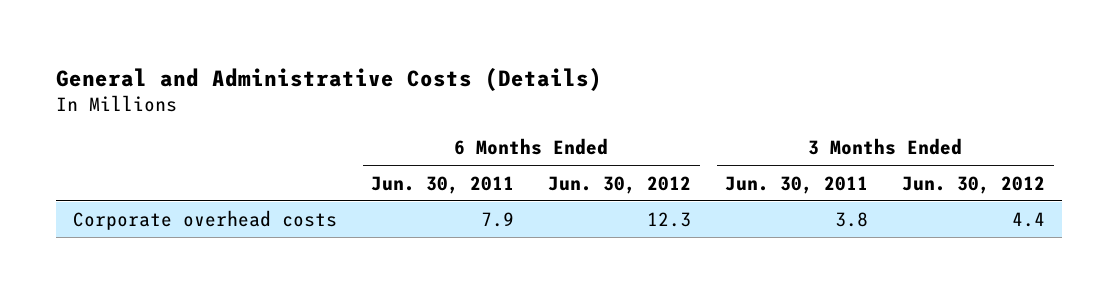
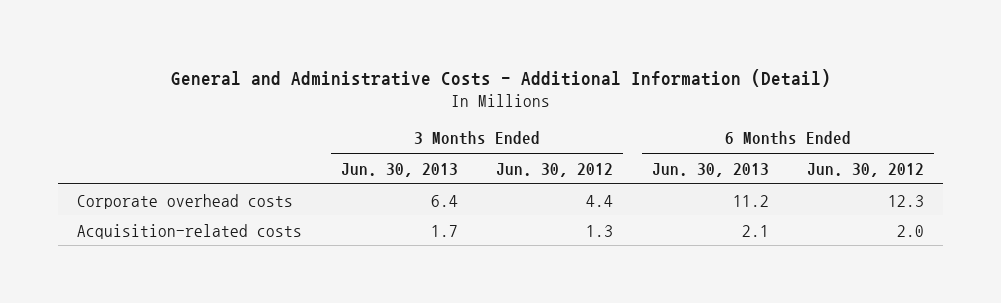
- General and Administrative Costs (Details)
+ General and Administrative Costs - Additional Information (Detail)
- | 6 Months Ended Jun. 30, 2011 | 6 Months Ended Jun. 30, 2012 | 3 Months Ended Jun. 30, 2011 | 3 Months Ended Jun. 30, 2012
+ | 3 Months Ended Jun. 30, 2013 | 3 Months Ended Jun. 30, 2012 | 6 Months Ended Jun. 30, 2013 | 6 Months Ended Jun. 30, 2012
+ Acquisition-related costs | 1.7 | 1.3 | 2.1 | 2.0

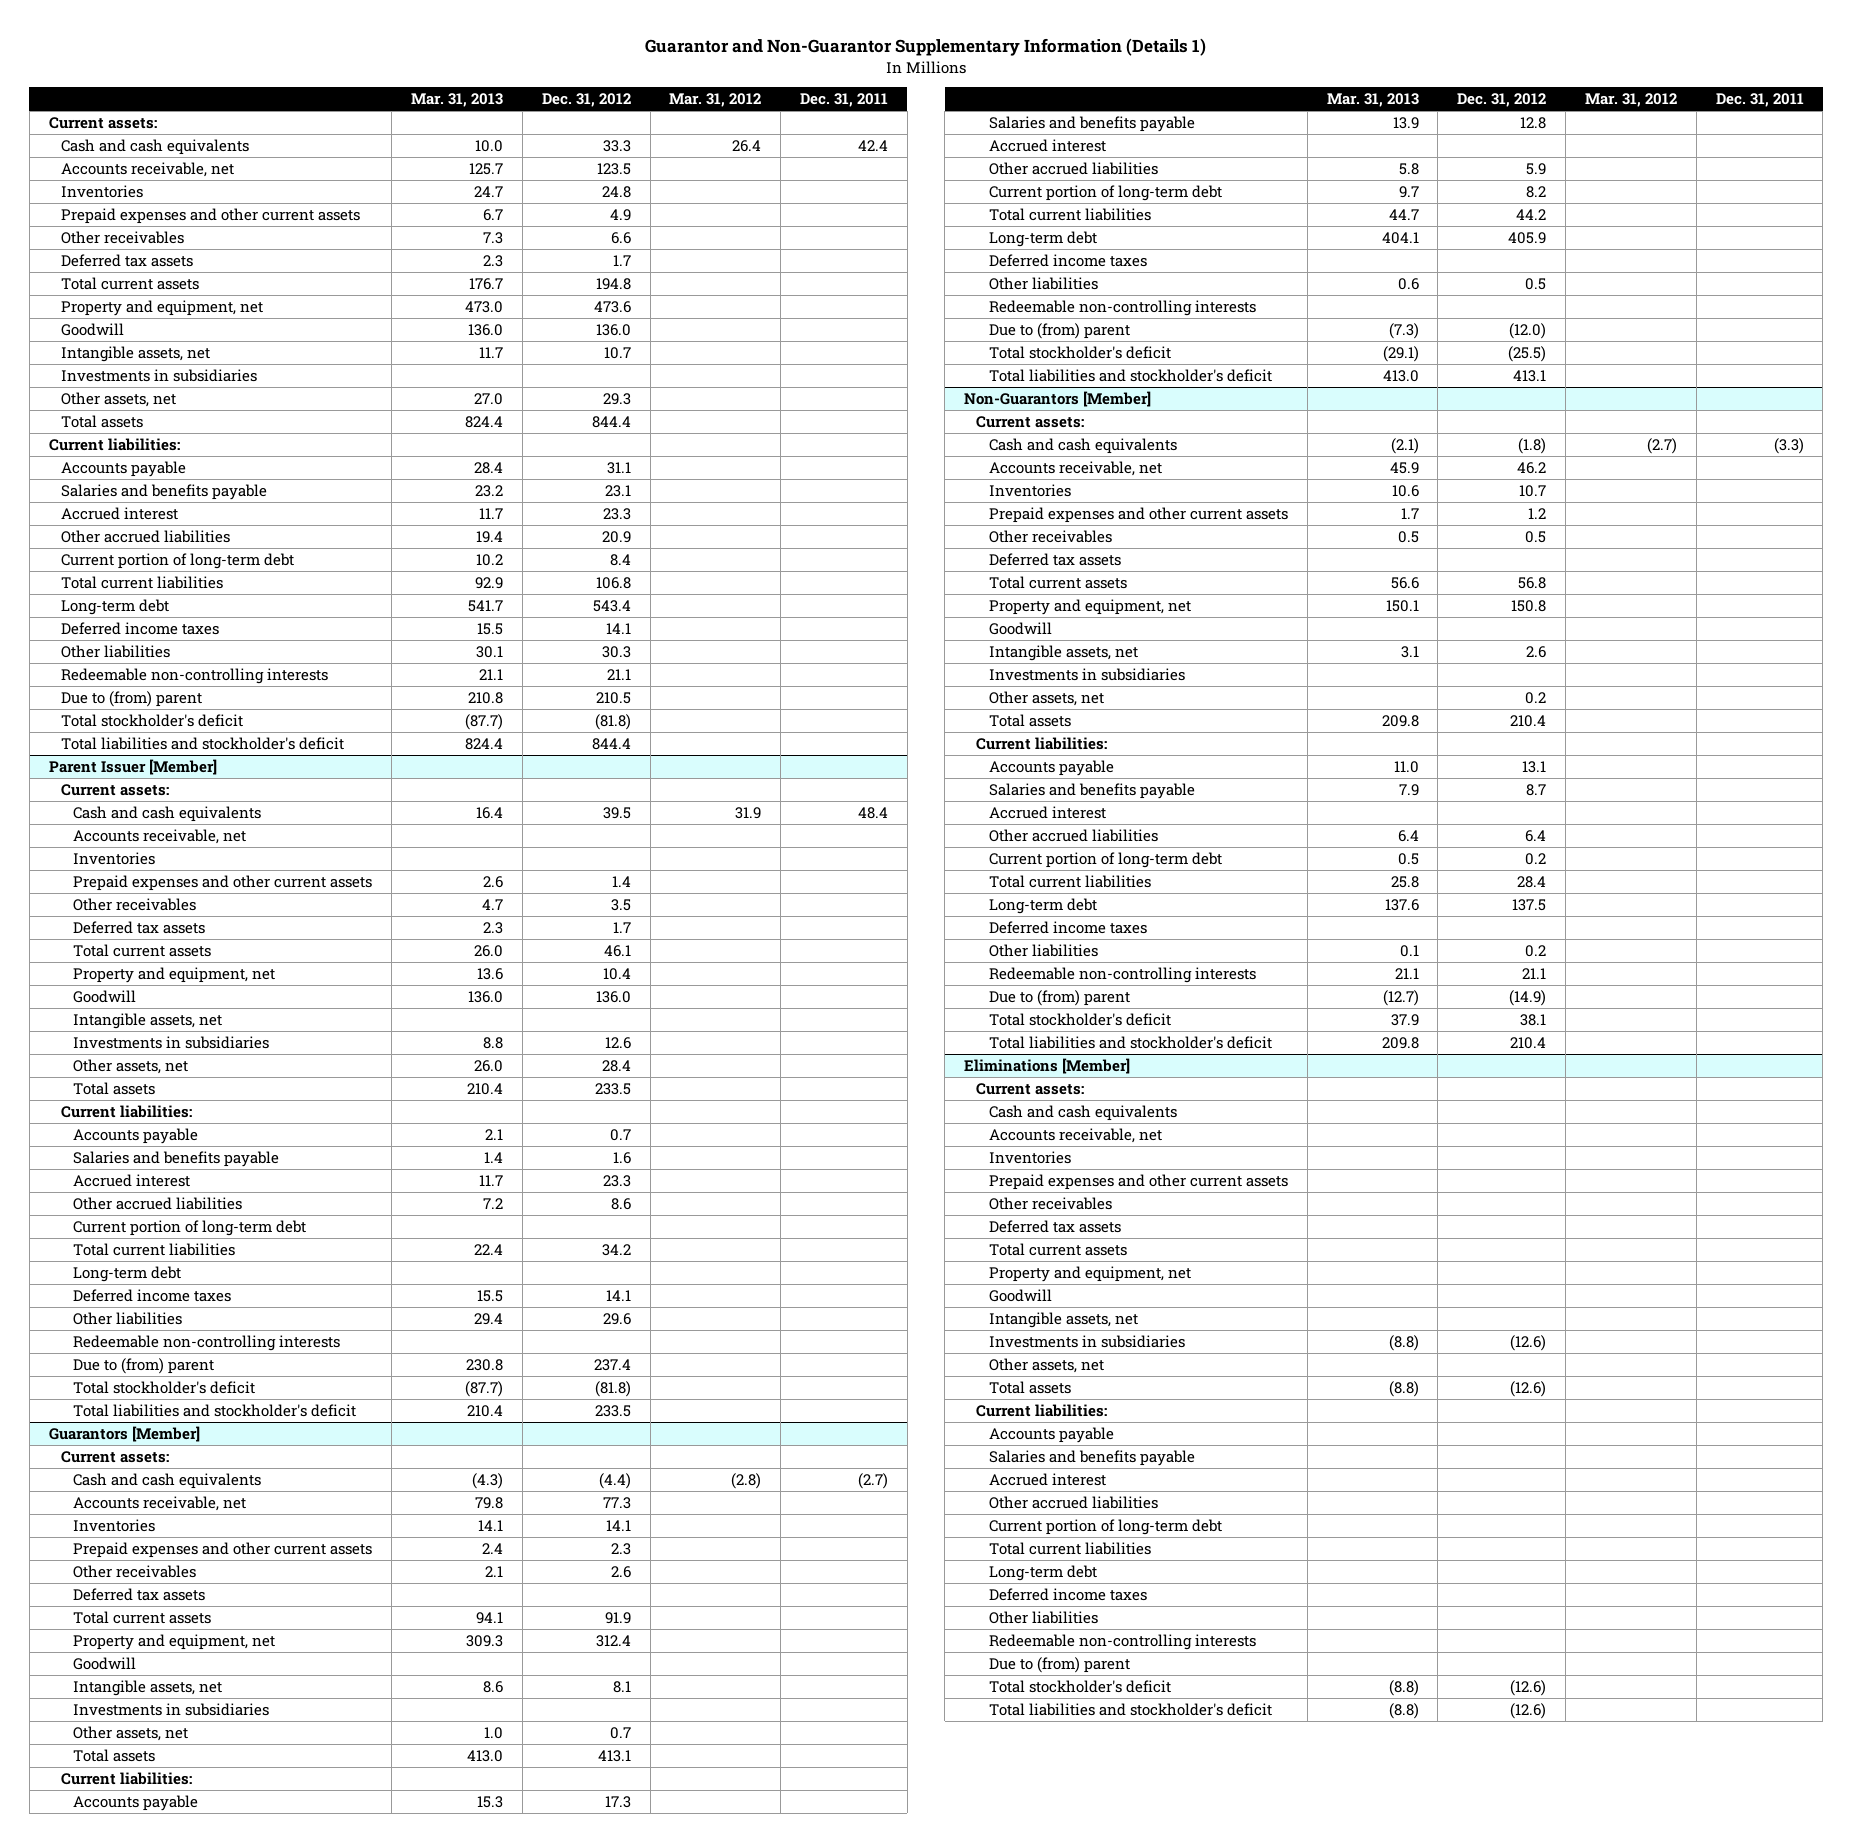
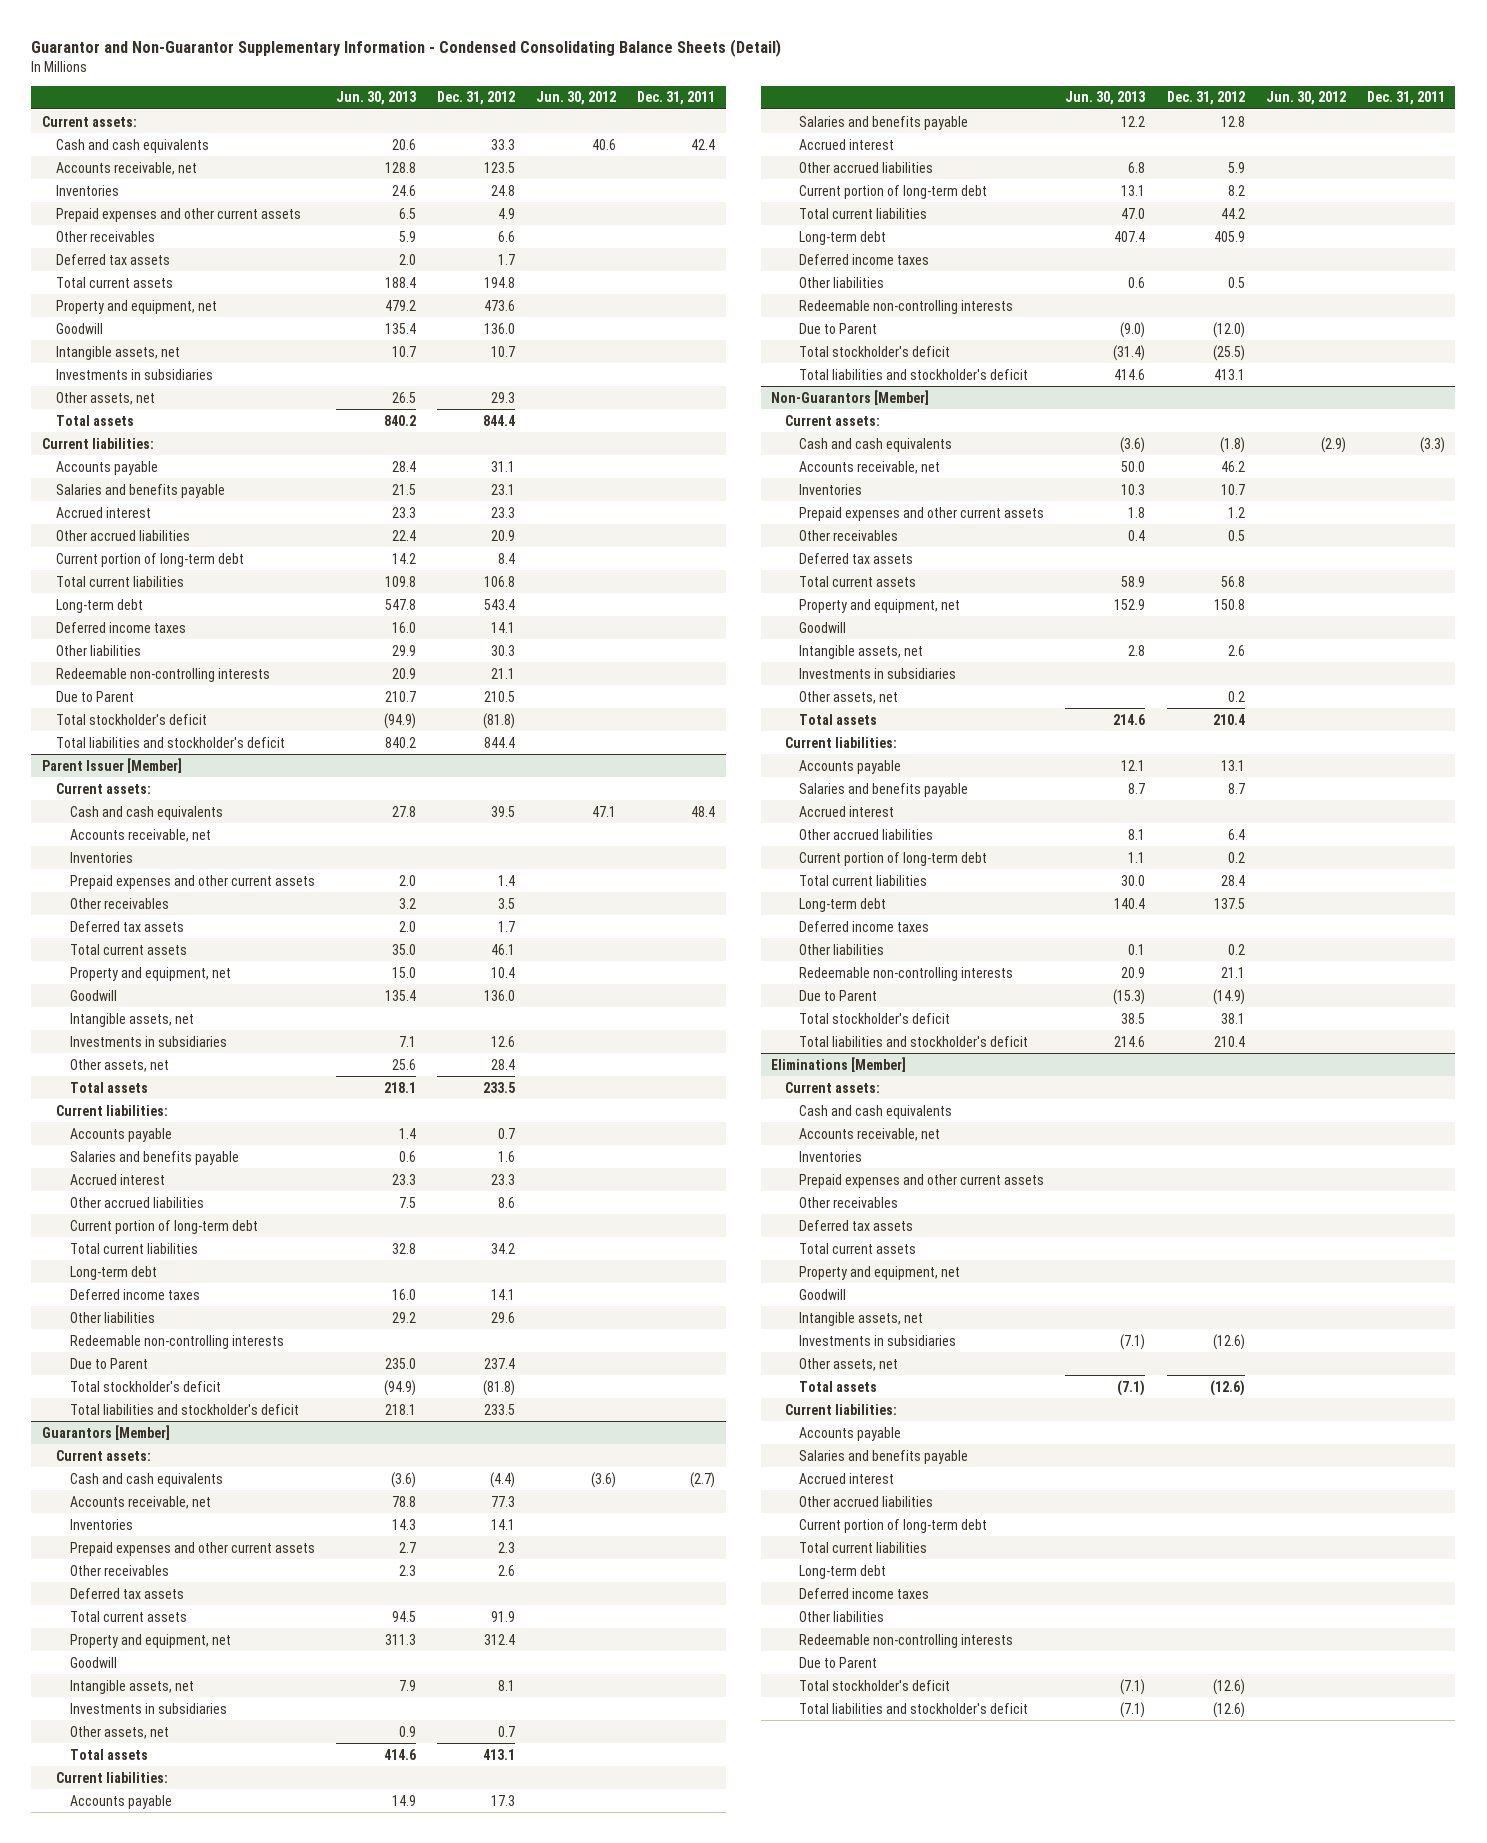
- Guarantor and Non-Guarantor Supplementary Information (Details 1)
+ Guarantor and Non-Guarantor Supplementary Information - Condensed Consolidating Balance Sheets (Detail)
- | Mar. 31, 2013 | Dec. 31, 2012 | Mar. 31, 2012 | Dec. 31, 2011
+ | Jun. 30, 2013 | Dec. 31, 2012 | Jun. 30, 2012 | Dec. 31, 2011
- Due to (from) parent | 210.8 | 210.5 | |
+ Due to Parent | 210.7 | 210.5 | |
@ Parent Issuer [Member]
- Due to (from) parent | 230.8 | 237.4 | |
+ Due to Parent | 235.0 | 237.4 | |
@ Guarantors [Member]
- Due to (from) parent | (7.3) | (12.0) | |
+ Due to Parent | (9.0) | (12.0) | |
@ Non-Guarantors [Member]
- Due to (from) parent | (12.7) | (14.9) | |
+ Due to Parent | (15.3) | (14.9) | |
@ Eliminations [Member]
- Due to (from) parent
+ Due to Parent

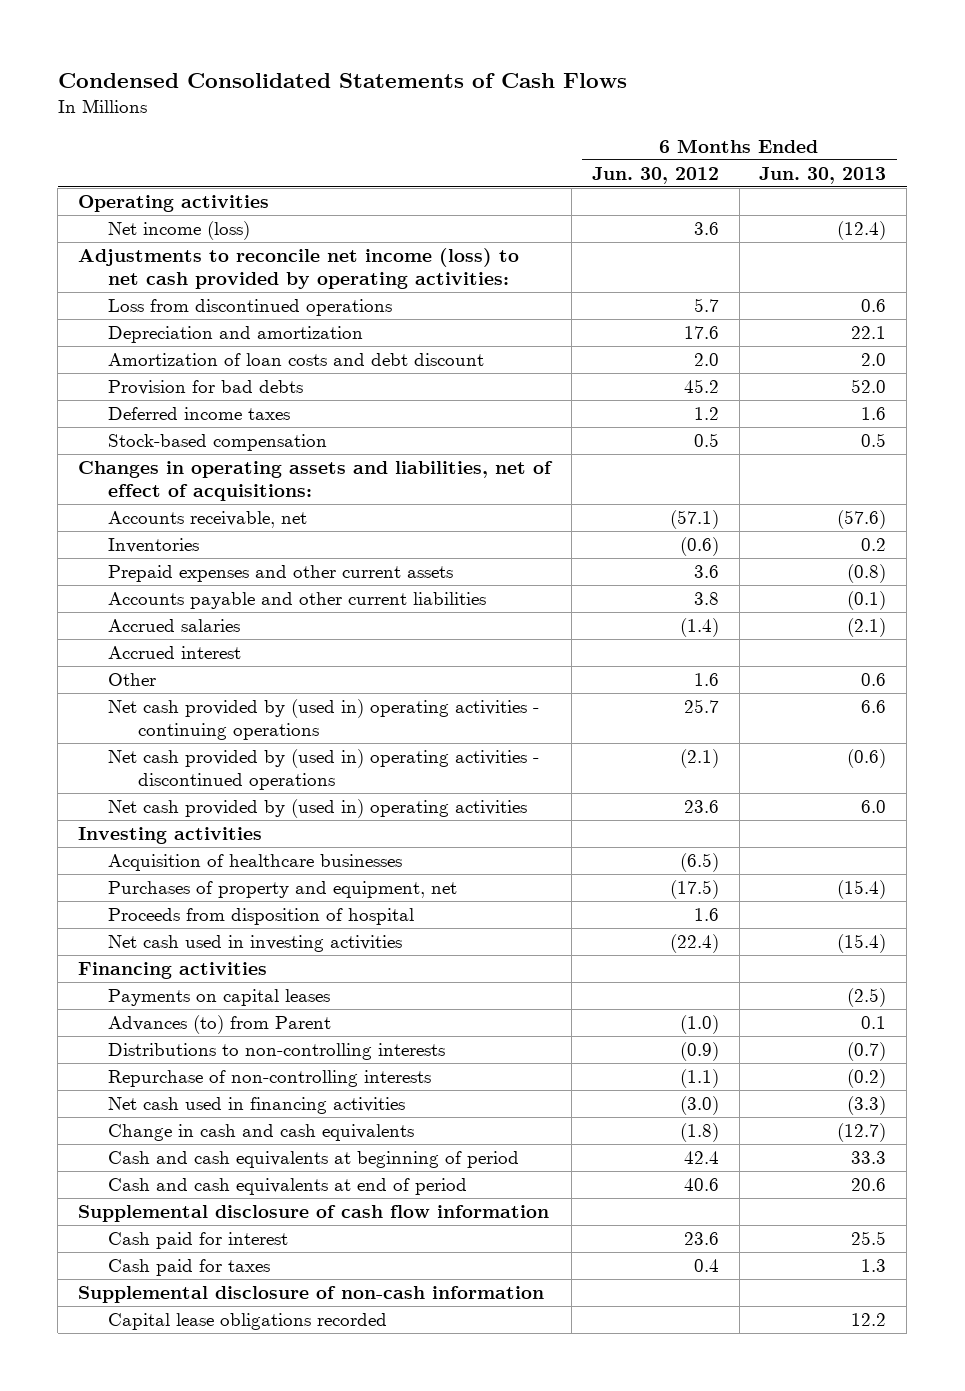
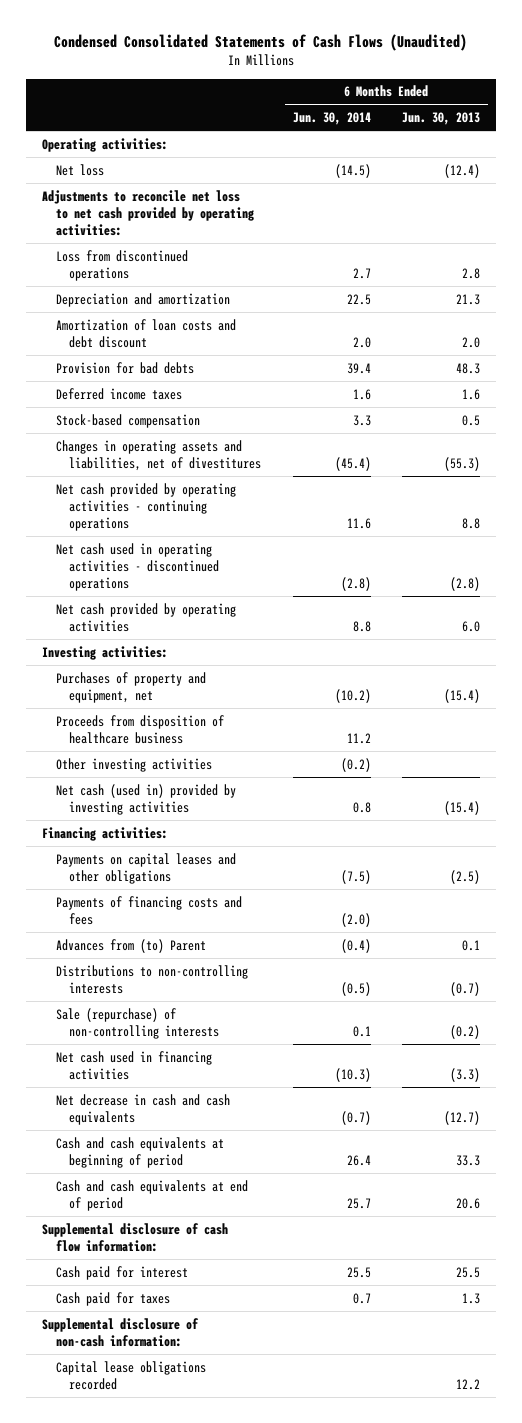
- Condensed Consolidated Statements of Cash Flows
+ Condensed Consolidated Statements of Cash Flows (Unaudited)
- | 6 Months Ended Jun. 30, 2012 | 6 Months Ended Jun. 30, 2013
+ | 6 Months Ended Jun. 30, 2014 | 6 Months Ended Jun. 30, 2013
- Operating activities
- Net income (loss) | 3.6 | (12.4)
- Adjustments to reconcile net income (loss) to net cash provided by operating activities:
- Loss from discontinued operations | 5.7 | 0.6
- Depreciation and amortization | 17.6 | 22.1
+ Operating activities:
+ Net loss | (14.5) | (12.4)
+ Adjustments to reconcile net loss to net cash provided by operating activities:
+ Loss from discontinued operations | 2.7 | 2.8
+ Depreciation and amortization | 22.5 | 21.3
- Provision for bad debts | 45.2 | 52.0
+ Provision for bad debts | 39.4 | 48.3
- Changes in operating assets and liabilities, net of effect of acquisitions:
- Accounts receivable, net | (57.1) | (57.6)
- Inventories | (0.6) | 0.2
- Prepaid expenses and other current assets | 3.6 | (0.8)
- Accounts payable and other current liabilities | 3.8 | (0.1)
- Accrued salaries | (1.4) | (2.1)
- Accrued interest
- Other | 1.6 | 0.6
- Net cash provided by (used in) operating activities - continuing operations | 25.7 | 6.6
- Net cash provided by (used in) operating activities - discontinued operations | (2.1) | (0.6)
- Net cash provided by (used in) operating activities | 23.6 | 6.0
- Investing activities
- Acquisition of healthcare businesses | (6.5) |
+ Changes in operating assets and liabilities, net of divestitures | (45.4) | (55.3)
+ Net cash provided by operating activities - continuing operations | 11.6 | 8.8
+ Net cash used in operating activities - discontinued operations | (2.8) | (2.8)
+ Net cash provided by operating activities | 8.8 | 6.0
+ Investing activities:
- Proceeds from disposition of hospital | 1.6 |
- Net cash used in investing activities | (22.4) | (15.4)
- Financing activities
- Payments on capital leases | | (2.5)
- Advances (to) from Parent | (1.0) | 0.1
+ Proceeds from disposition of healthcare business | 11.2 |
+ Other investing activities | (0.2) |
+ Net cash (used in) provided by investing activities | 0.8 | (15.4)
+ Financing activities:
+ Payments on capital leases and other obligations | (7.5) | (2.5)
+ Payments of financing costs and fees | (2.0) |
+ Advances from (to) Parent | (0.4) | 0.1
- Repurchase of non-controlling interests | (1.1) | (0.2)
+ Sale (repurchase) of non-controlling interests | 0.1 | (0.2)
- Change in cash and cash equivalents | (1.8) | (12.7)
+ Net decrease in cash and cash equivalents | (0.7) | (12.7)
- Supplemental disclosure of cash flow information
+ Supplemental disclosure of cash flow information:
- Supplemental disclosure of non-cash information
+ Supplemental disclosure of non-cash information:

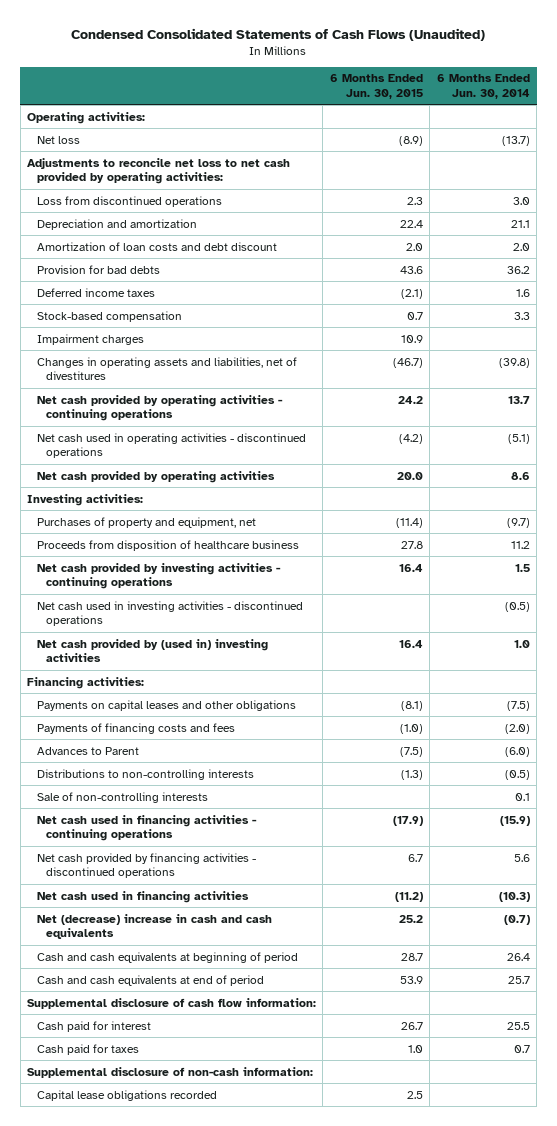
- | 6 Months Ended Jun. 30, 2014 | 6 Months Ended Jun. 30, 2013
+ | 6 Months Ended Jun. 30, 2015 | 6 Months Ended Jun. 30, 2014
- Net loss | (14.5) | (12.4)
+ Net loss | (8.9) | (13.7)
- Loss from discontinued operations | 2.7 | 2.8
- Depreciation and amortization | 22.5 | 21.3
+ Loss from discontinued operations | 2.3 | 3.0
+ Depreciation and amortization | 22.4 | 21.1
- Provision for bad debts | 39.4 | 48.3
+ Provision for bad debts | 43.6 | 36.2
- Changes in operating assets and liabilities, net of divestitures | (45.4) | (55.3)
- Net cash provided by operating activities - continuing operations | 11.6 | 8.8
- Net cash used in operating activities - discontinued operations | (2.8) | (2.8)
- Net cash provided by operating activities | 8.8 | 6.0
+ Impairment charges | 10.9 |
+ Changes in operating assets and liabilities, net of divestitures | (46.7) | (39.8)
+ Net cash provided by operating activities - continuing operations | 24.2 | 13.7
+ Net cash used in operating activities - discontinued operations | (4.2) | (5.1)
+ Net cash provided by operating activities | 20.0 | 8.6
- Purchases of property and equipment, net | (10.2) | (15.4)
+ Purchases of property and equipment, net | (11.4) | (9.7)
- Other investing activities | (0.2) |
- Net cash (used in) provided by investing activities | 0.8 | (15.4)
+ Net cash provided by investing activities - continuing operations | 16.4 | 1.5
+ Net cash used in investing activities - discontinued operations | | (0.5)
+ Net cash provided by (used in) investing activities | 16.4 | 1.0
- Advances from (to) Parent | (0.4) | 0.1
+ Advances to Parent | (7.5) | (6.0)
- Sale (repurchase) of non-controlling interests | 0.1 | (0.2)
+ Sale of non-controlling interests | | 0.1
+ Net cash used in financing activities - continuing operations | (17.9) | (15.9)
+ Net cash provided by financing activities - discontinued operations | 6.7 | 5.6
- Net decrease in cash and cash equivalents | (0.7) | (12.7)
+ Net (decrease) increase in cash and cash equivalents | 25.2 | (0.7)

